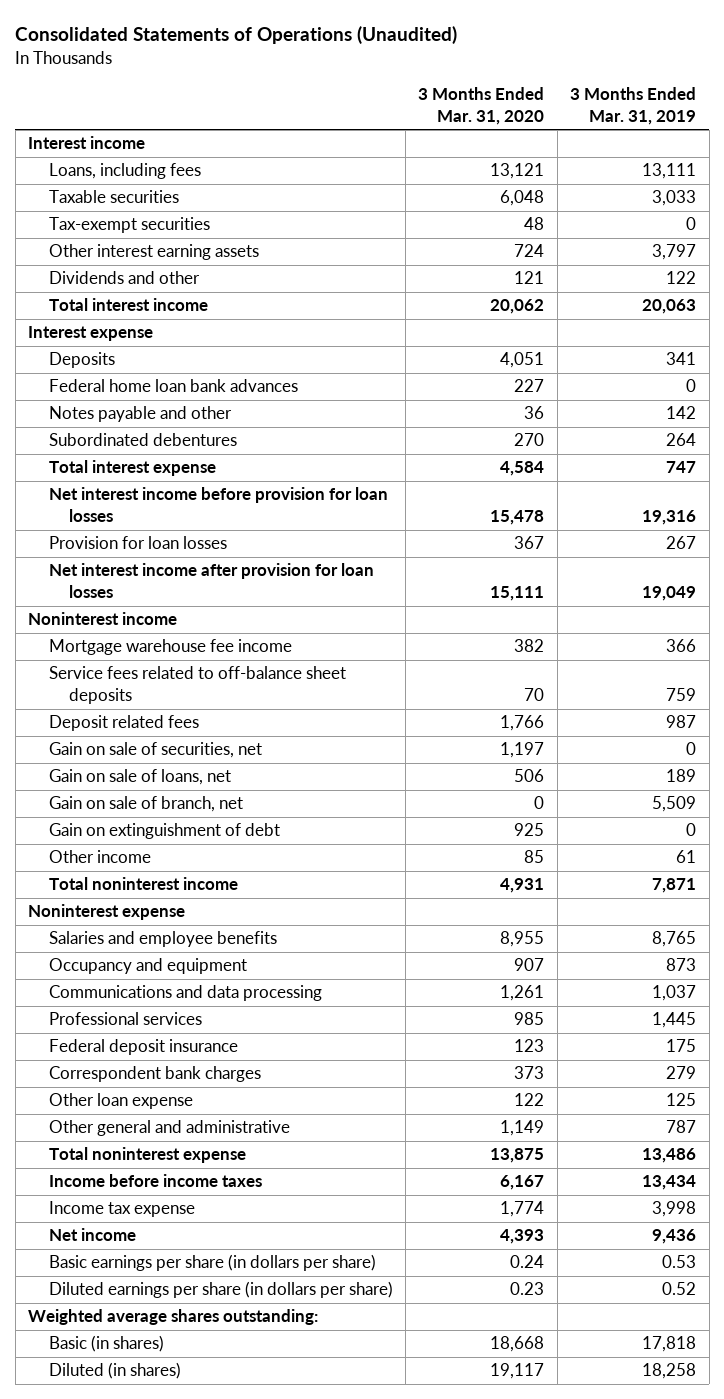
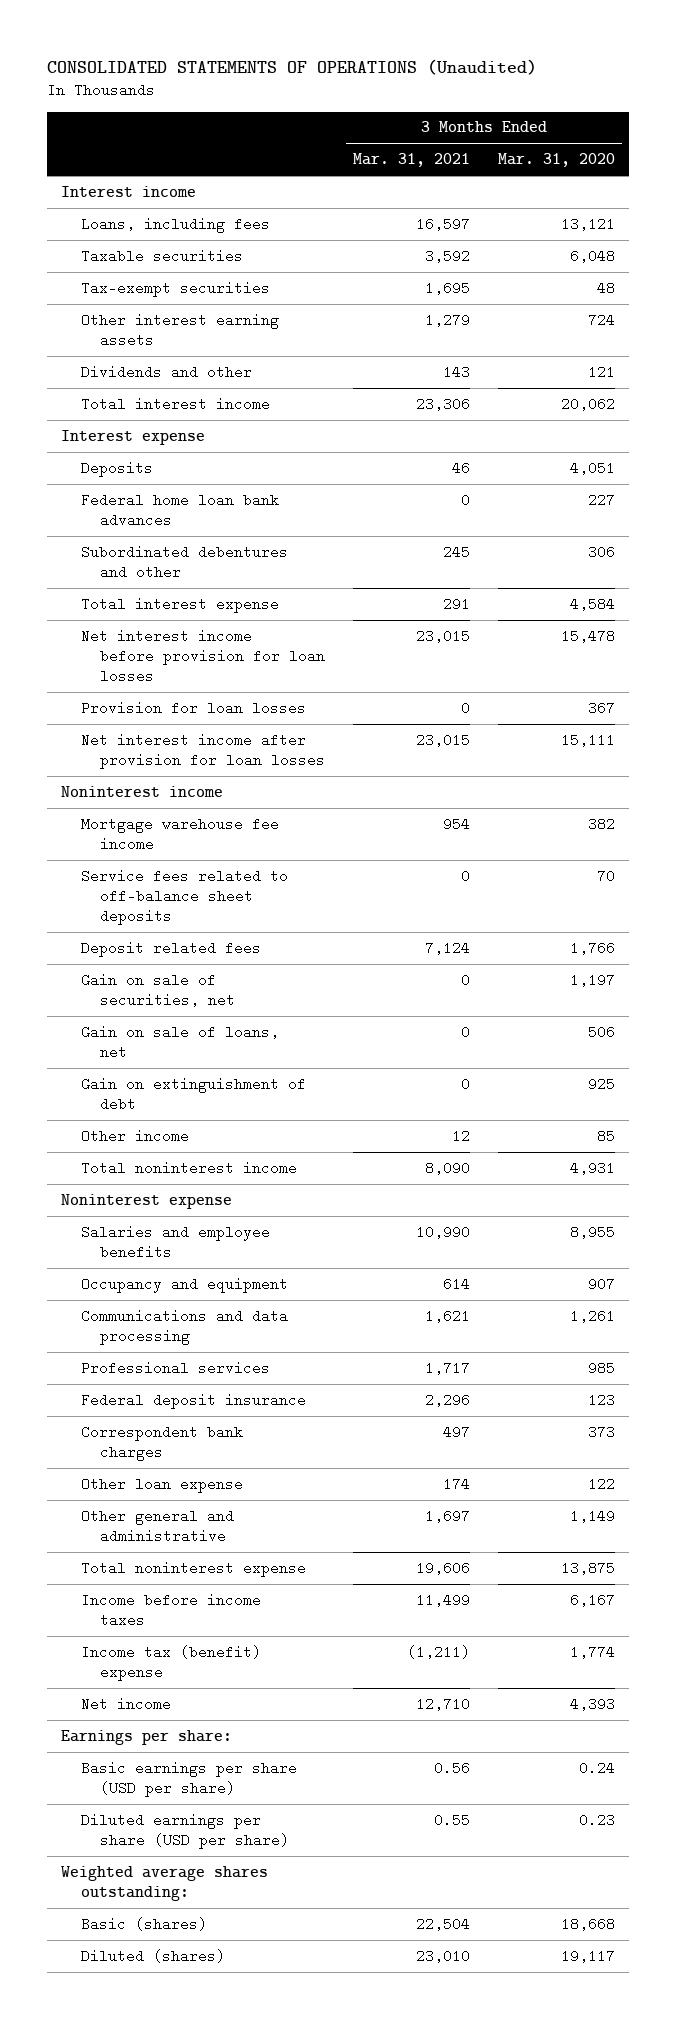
- Consolidated Statements of Operations (Unaudited)
+ CONSOLIDATED STATEMENTS OF OPERATIONS (Unaudited)
- | 3 Months Ended Mar. 31, 2020 | 3 Months Ended Mar. 31, 2019
+ | 3 Months Ended Mar. 31, 2021 | 3 Months Ended Mar. 31, 2020
- Notes payable and other | 36 | 142
- Subordinated debentures | 270 | 264
+ Subordinated debentures and other | 245 | 306
- Gain on sale of branch, net | 0 | 5,509
- Income tax expense | 1,774 | 3,998
+ Income tax (benefit) expense | (1,211) | 1,774
- Basic earnings per share (in dollars per share) | 0.24 | 0.53
- Diluted earnings per share (in dollars per share) | 0.23 | 0.52
+ Earnings per share:
+ Basic earnings per share (USD per share) | 0.56 | 0.24
+ Diluted earnings per share (USD per share) | 0.55 | 0.23
- Basic (in shares) | 18,668 | 17,818
- Diluted (in shares) | 19,117 | 18,258
+ Basic (shares) | 22,504 | 18,668
+ Diluted (shares) | 23,010 | 19,117

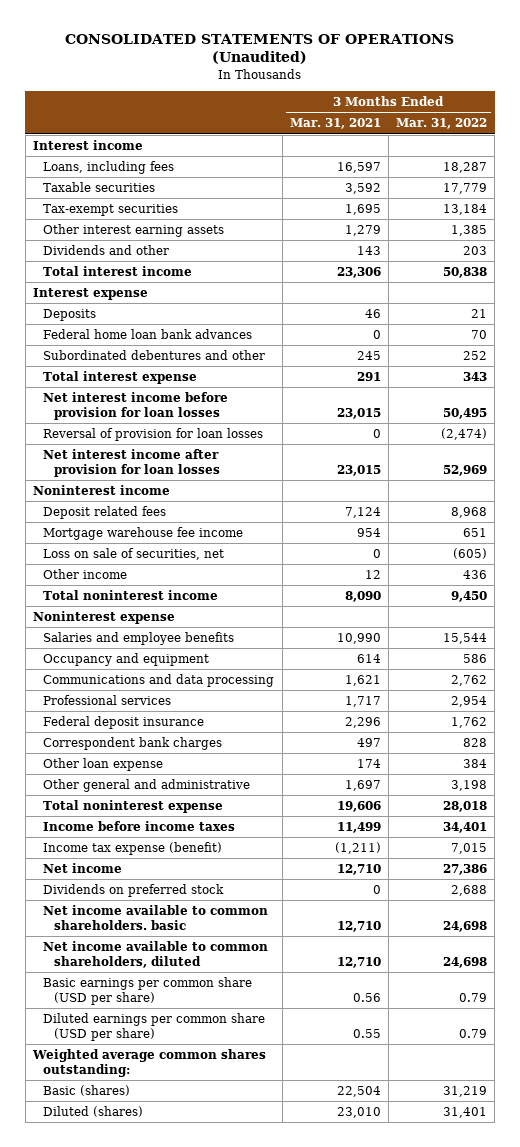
- | 3 Months Ended Mar. 31, 2021 | 3 Months Ended Mar. 31, 2020
+ | 3 Months Ended Mar. 31, 2021 | 3 Months Ended Mar. 31, 2022
- Provision for loan losses | 0 | 367
+ Reversal of provision for loan losses | 0 | (2,474)
- Service fees related to off-balance sheet deposits | 0 | 70
- Gain on sale of securities, net | 0 | 1,197
- Gain on sale of loans, net | 0 | 506
- Gain on extinguishment of debt | 0 | 925
moved down: Mortgage warehouse fee income | 954 | 651
+ Loss on sale of securities, net | 0 | (605)
- Income tax (benefit) expense | (1,211) | 1,774
+ Income tax expense (benefit) | (1,211) | 7,015
- Earnings per share:
- Basic earnings per share (USD per share) | 0.56 | 0.24
- Diluted earnings per share (USD per share) | 0.55 | 0.23
- Weighted average shares outstanding:
+ Dividends on preferred stock | 0 | 2,688
+ Net income available to common shareholders. basic | 12,710 | 24,698
+ Net income available to common shareholders, diluted | 12,710 | 24,698
+ Basic earnings per common share (USD per share) | 0.56 | 0.79
+ Diluted earnings per common share (USD per share) | 0.55 | 0.79
+ Weighted average common shares outstanding:

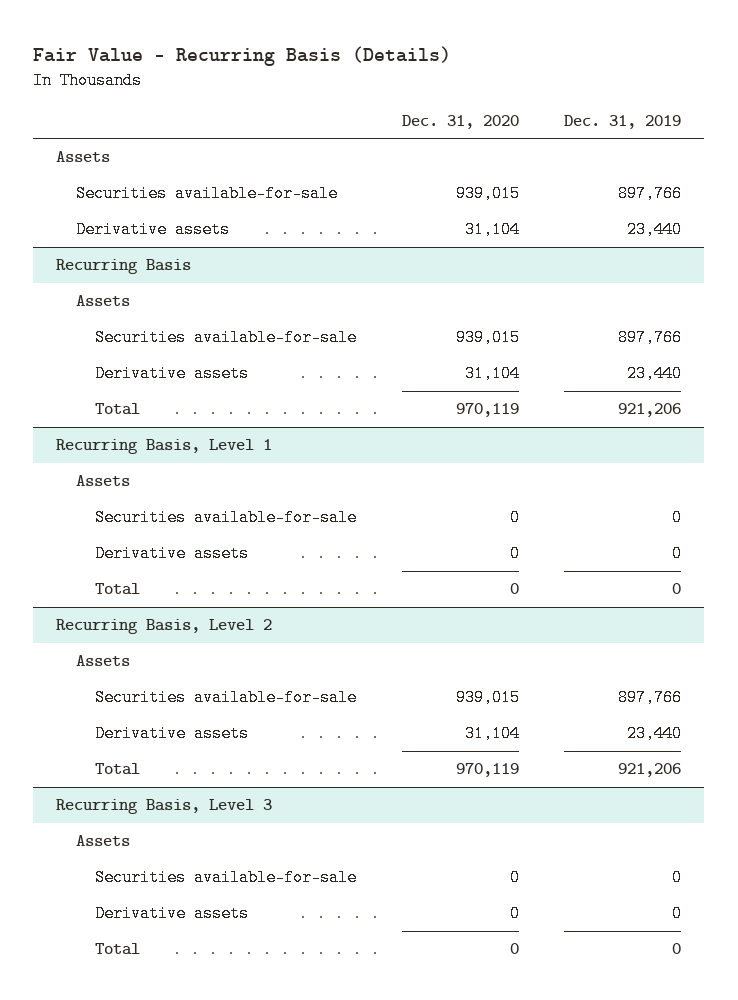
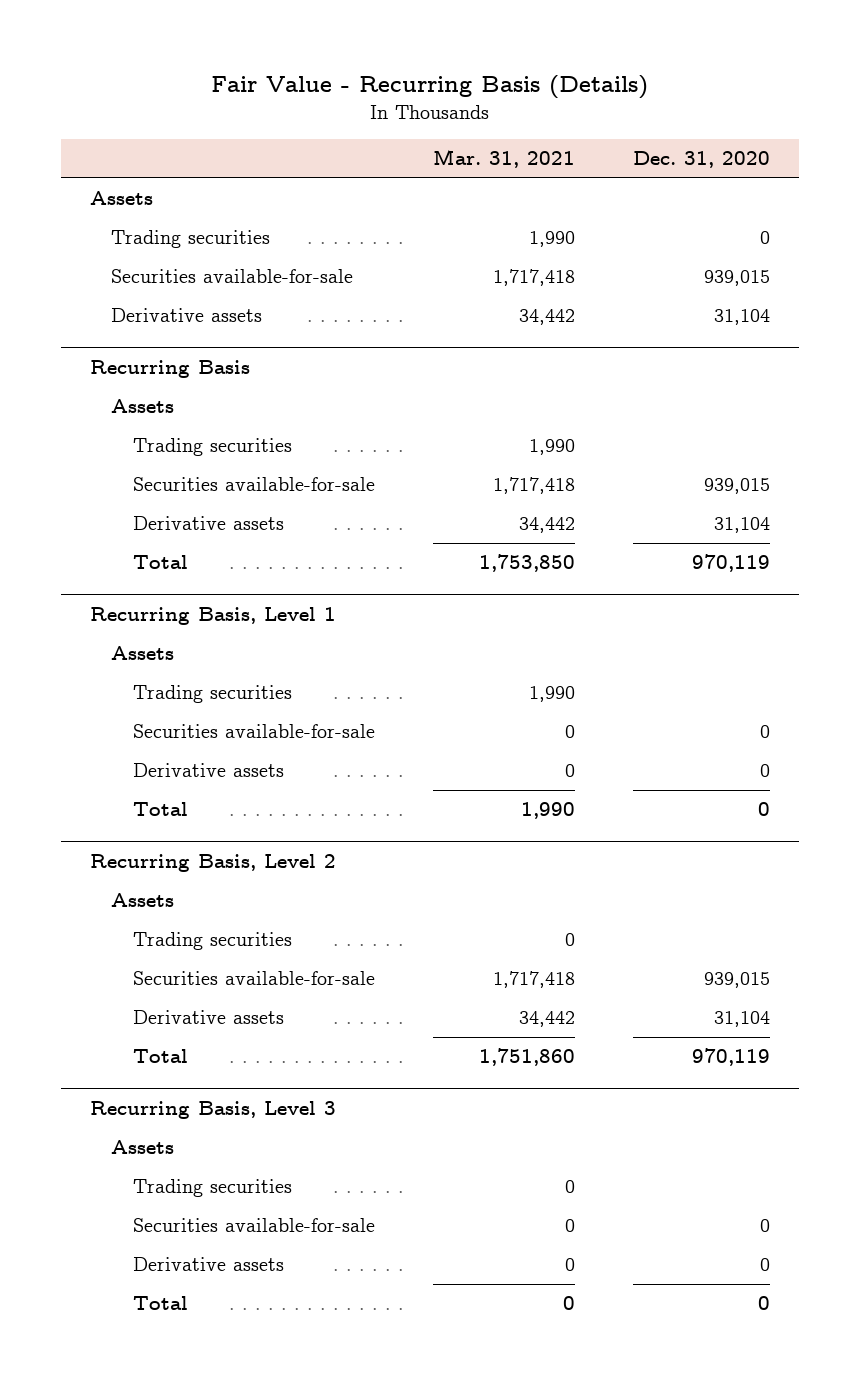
- | Dec. 31, 2020 | Dec. 31, 2019
+ | Mar. 31, 2021 | Dec. 31, 2020
+ Trading securities | 1,990 | 0
@ Recurring Basis
+ Trading securities | 1,990 |
@ Recurring Basis, Level 1
+ Trading securities | 1,990 |
@ Recurring Basis, Level 2
+ Trading securities | 0 |
@ Recurring Basis, Level 3
+ Trading securities | 0 |

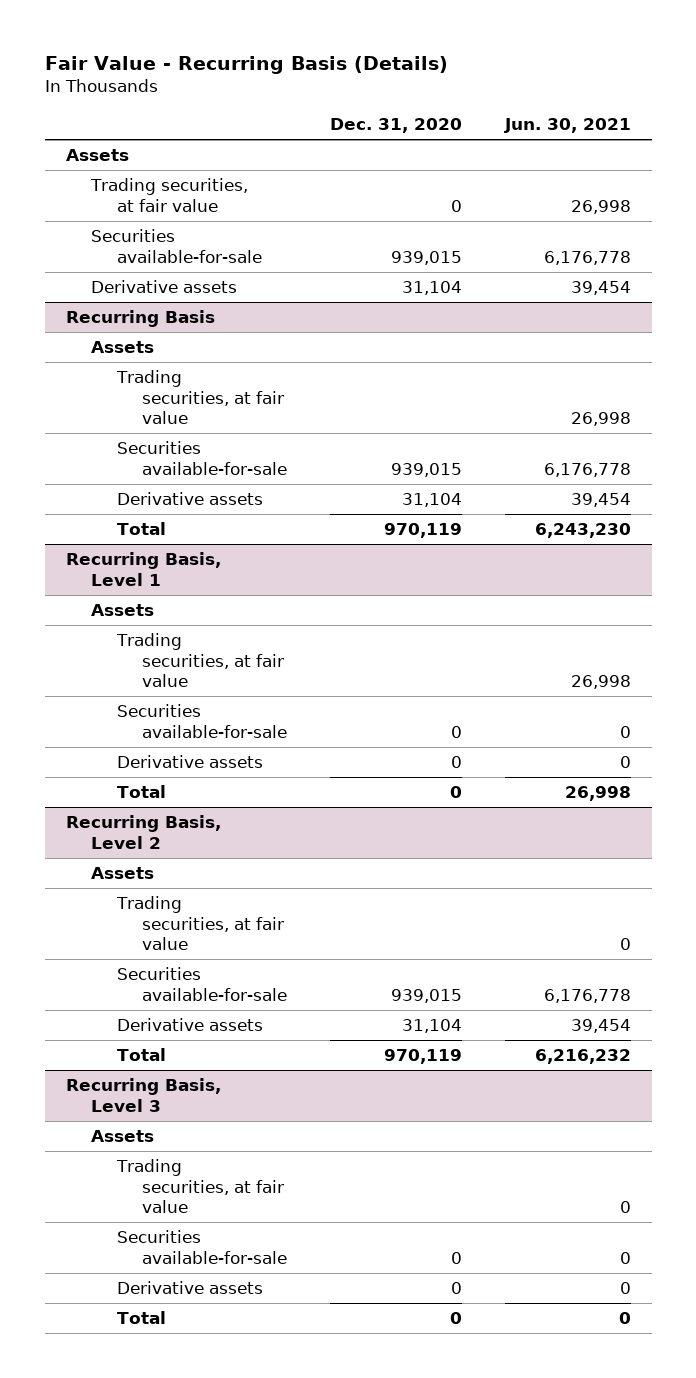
- | Mar. 31, 2021 | Dec. 31, 2020
+ | Dec. 31, 2020 | Jun. 30, 2021
- Trading securities | 1,990 | 0
+ Trading securities, at fair value | 0 | 26,998
@ Recurring Basis
- Trading securities | 1,990 |
+ Trading securities, at fair value | | 26,998
@ Recurring Basis, Level 1
- Trading securities | 1,990 |
+ Trading securities, at fair value | | 26,998
@ Recurring Basis, Level 2
- Trading securities | 0 |
+ Trading securities, at fair value | | 0
@ Recurring Basis, Level 3
- Trading securities | 0 |
+ Trading securities, at fair value | | 0

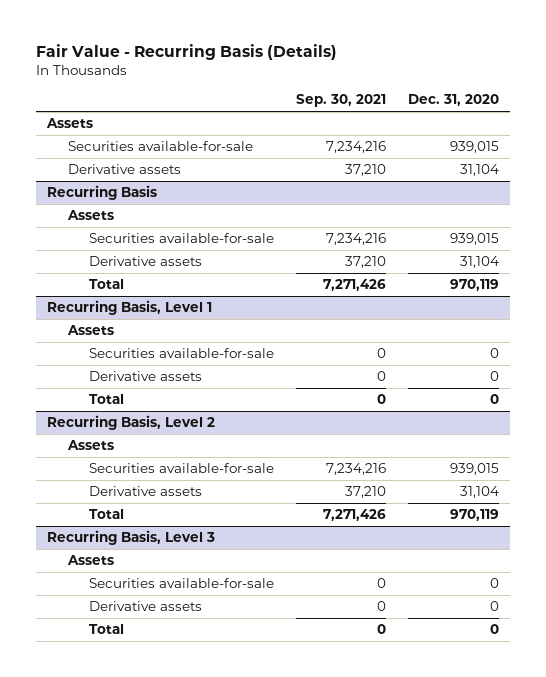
- | Dec. 31, 2020 | Jun. 30, 2021
+ | Sep. 30, 2021 | Dec. 31, 2020
- Trading securities, at fair value | 0 | 26,998
@ Recurring Basis
- Trading securities, at fair value | | 26,998
@ Recurring Basis, Level 1
- Trading securities, at fair value | | 26,998
@ Recurring Basis, Level 2
- Trading securities, at fair value | | 0
@ Recurring Basis, Level 3
- Trading securities, at fair value | | 0

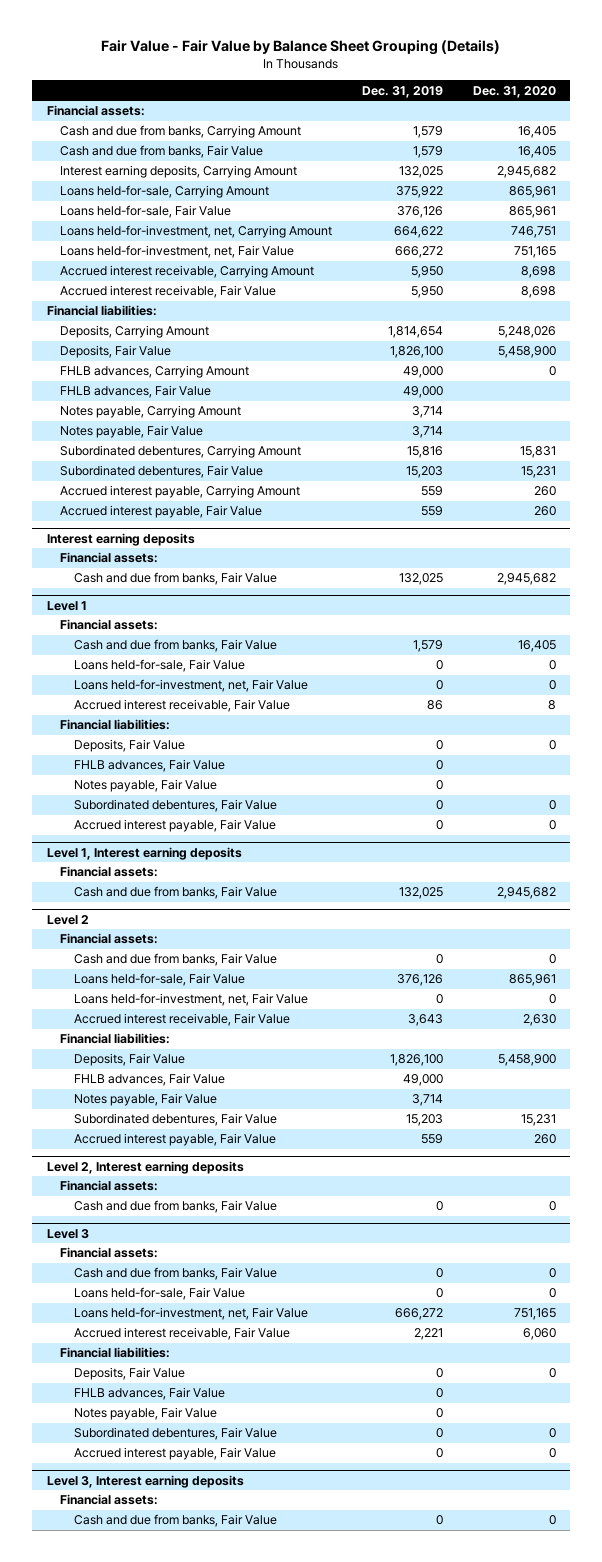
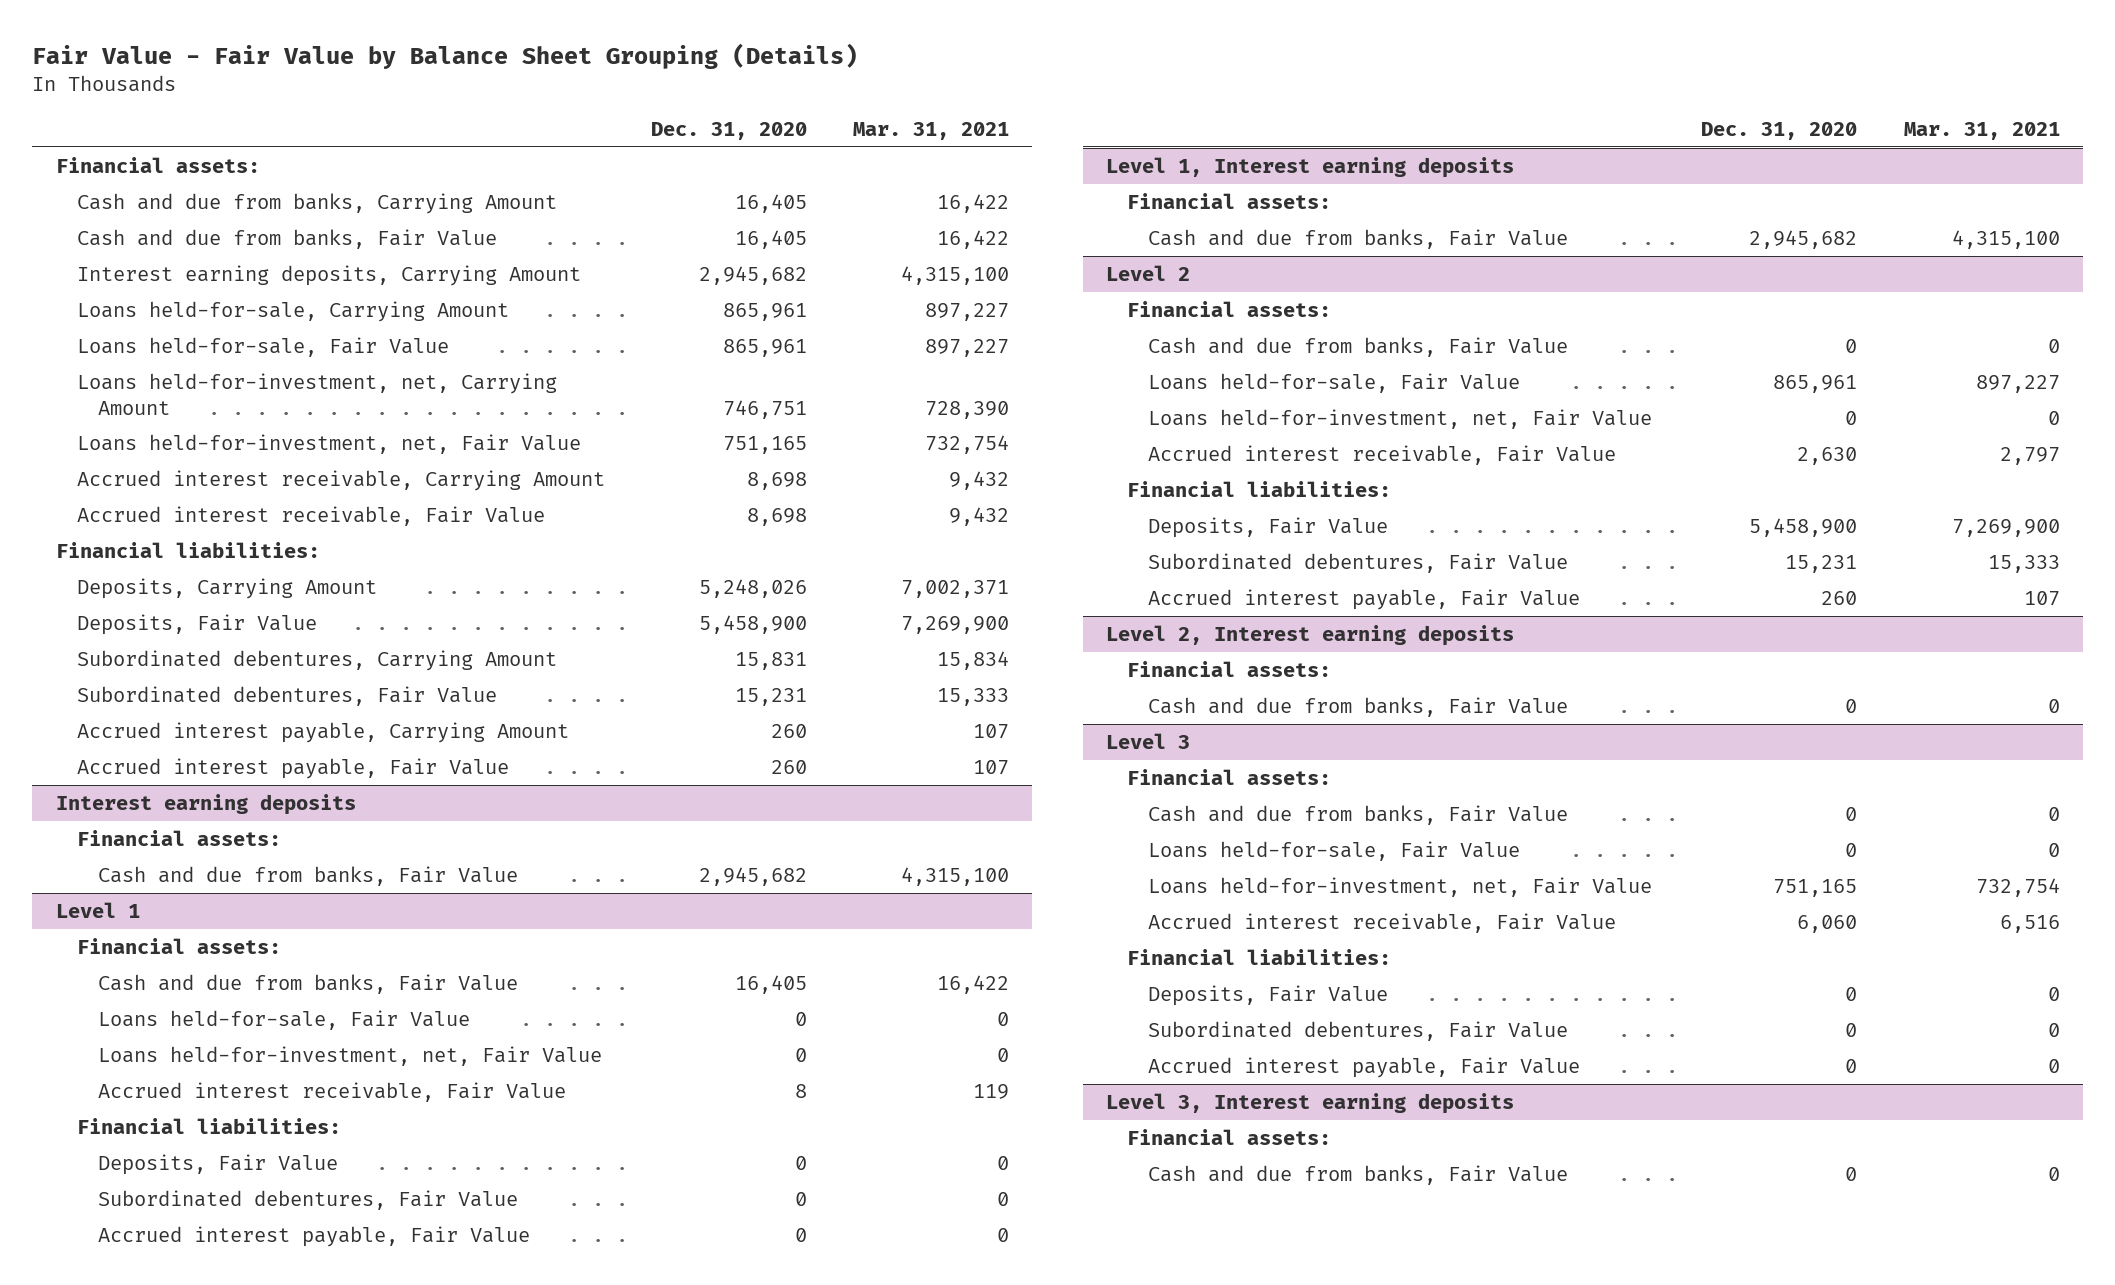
- | Dec. 31, 2019 | Dec. 31, 2020
+ | Dec. 31, 2020 | Mar. 31, 2021
- FHLB advances, Carrying Amount | 49,000 | 0
- FHLB advances, Fair Value | 49,000 |
- Notes payable, Carrying Amount | 3,714 |
- Notes payable, Fair Value | 3,714 |
@ Level 1
- FHLB advances, Fair Value | 0 |
- Notes payable, Fair Value | 0 |
@ Level 2
- FHLB advances, Fair Value | 49,000 |
- Notes payable, Fair Value | 3,714 |
@ Level 3
- FHLB advances, Fair Value | 0 |
- Notes payable, Fair Value | 0 |

